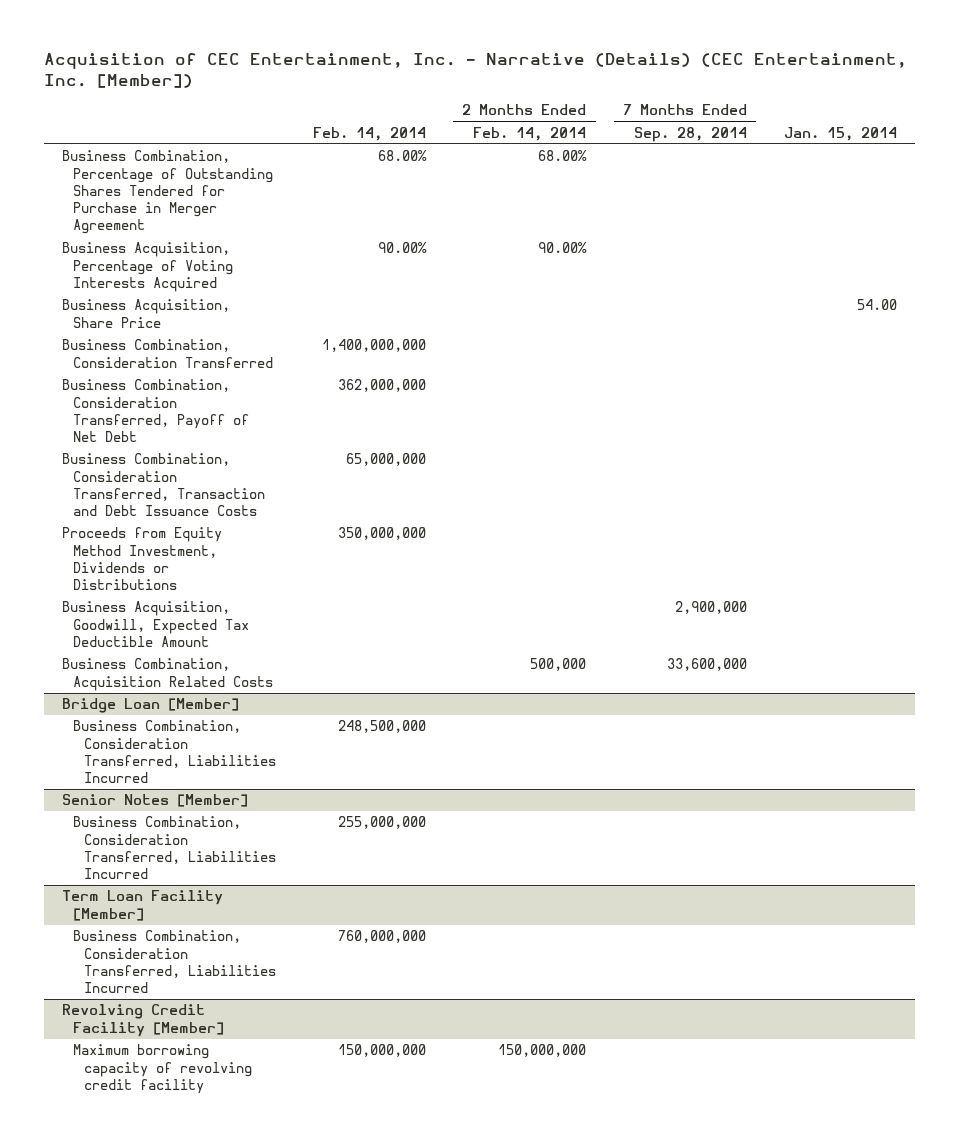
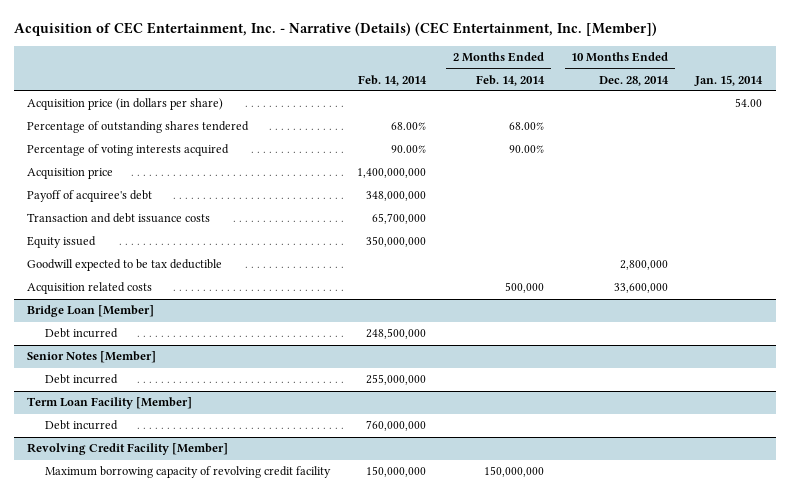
- | Feb. 14, 2014 | 2 Months Ended Feb. 14, 2014 | 7 Months Ended Sep. 28, 2014 | Jan. 15, 2014
+ | Feb. 14, 2014 | 2 Months Ended Feb. 14, 2014 | 10 Months Ended Dec. 28, 2014 | Jan. 15, 2014
- Business Combination, Percentage of Outstanding Shares Tendered for Purchase in Merger Agreement | 68.00% | 68.00% | |
- Business Acquisition, Percentage of Voting Interests Acquired | 90.00% | 90.00% | |
- Business Acquisition, Share Price | | | | 54.00
- Business Combination, Consideration Transferred | 1,400,000,000 | | |
- Business Combination, Consideration Transferred, Payoff of Net Debt | 362,000,000 | | |
- Business Combination, Consideration Transferred, Transaction and Debt Issuance Costs | 65,000,000 | | |
- Proceeds from Equity Method Investment, Dividends or Distributions | 350,000,000 | | |
- Business Acquisition, Goodwill, Expected Tax Deductible Amount | | | 2,900,000 |
- Business Combination, Acquisition Related Costs | | 500,000 | 33,600,000 |
+ Acquisition price (in dollars per share) | | | | 54.00
+ Percentage of outstanding shares tendered | 68.00% | 68.00% | |
+ Percentage of voting interests acquired | 90.00% | 90.00% | |
+ Acquisition price | 1,400,000,000 | | |
+ Payoff of acquiree's debt | 348,000,000 | | |
+ Transaction and debt issuance costs | 65,700,000 | | |
+ Equity issued | 350,000,000 | | |
+ Goodwill expected to be tax deductible | | | 2,800,000 |
+ Acquisition related costs | | 500,000 | 33,600,000 |
@ Bridge Loan [Member]
- Business Combination, Consideration Transferred, Liabilities Incurred | 248,500,000 | | |
+ Debt incurred | 248,500,000 | | |
@ Senior Notes [Member]
- Business Combination, Consideration Transferred, Liabilities Incurred | 255,000,000 | | |
+ Debt incurred | 255,000,000 | | |
@ Term Loan Facility [Member]
- Business Combination, Consideration Transferred, Liabilities Incurred | 760,000,000 | | |
+ Debt incurred | 760,000,000 | | |

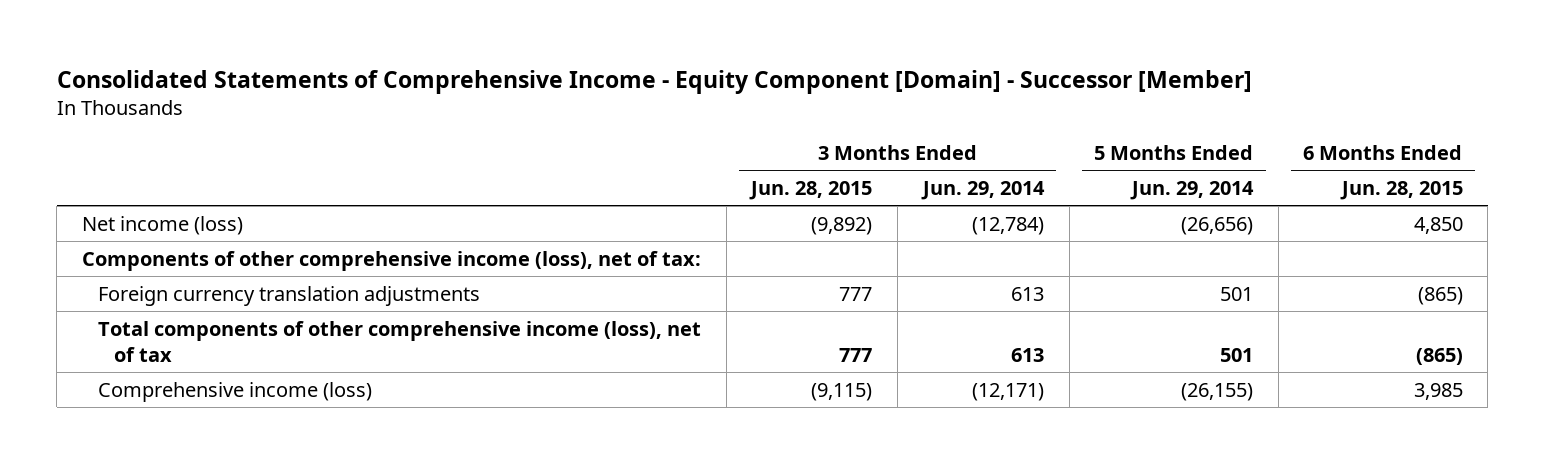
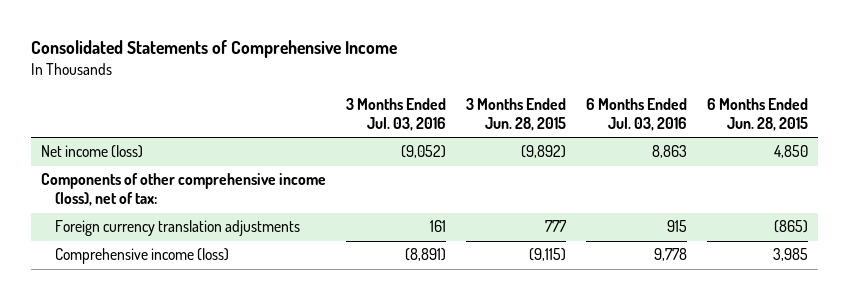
- Consolidated Statements of Comprehensive Income - Equity Component [Domain] - Successor [Member]
+ Consolidated Statements of Comprehensive Income
- | 3 Months Ended Jun. 28, 2015 | 3 Months Ended Jun. 29, 2014 | 5 Months Ended Jun. 29, 2014 | 6 Months Ended Jun. 28, 2015
+ | 3 Months Ended Jul. 03, 2016 | 3 Months Ended Jun. 28, 2015 | 6 Months Ended Jul. 03, 2016 | 6 Months Ended Jun. 28, 2015
- Total components of other comprehensive income (loss), net of tax | 777 | 613 | 501 | (865)

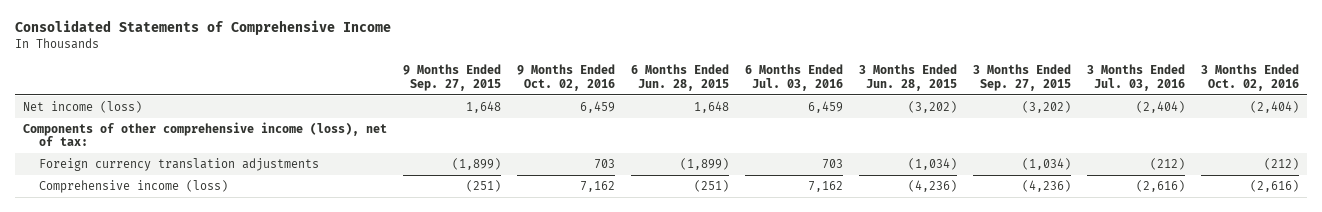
- | 3 Months Ended Jul. 03, 2016 | 3 Months Ended Jun. 28, 2015 | 6 Months Ended Jul. 03, 2016 | 6 Months Ended Jun. 28, 2015
+ | 9 Months Ended Sep. 27, 2015 | 9 Months Ended Oct. 02, 2016 | 6 Months Ended Jun. 28, 2015 | 6 Months Ended Jul. 03, 2016 | 3 Months Ended Jun. 28, 2015 | 3 Months Ended Sep. 27, 2015 | 3 Months Ended Jul. 03, 2016 | 3 Months Ended Oct. 02, 2016
- Net income (loss) | (9,052) | (9,892) | 8,863 | 4,850
+ Net income (loss) | 1,648 | 6,459 | 1,648 | 6,459 | (3,202) | (3,202) | (2,404) | (2,404)
- Foreign currency translation adjustments | 161 | 777 | 915 | (865)
- Comprehensive income (loss) | (8,891) | (9,115) | 9,778 | 3,985
+ Foreign currency translation adjustments | (1,899) | 703 | (1,899) | 703 | (1,034) | (1,034) | (212) | (212)
+ Comprehensive income (loss) | (251) | 7,162 | (251) | 7,162 | (4,236) | (4,236) | (2,616) | (2,616)

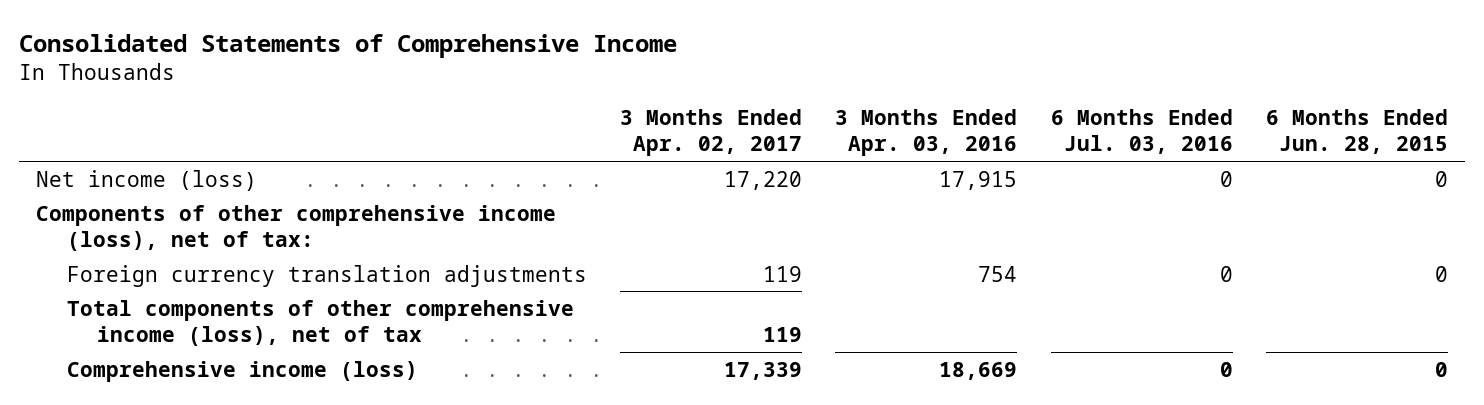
- | 9 Months Ended Sep. 27, 2015 | 9 Months Ended Oct. 02, 2016 | 6 Months Ended Jun. 28, 2015 | 6 Months Ended Jul. 03, 2016 | 3 Months Ended Jun. 28, 2015 | 3 Months Ended Sep. 27, 2015 | 3 Months Ended Jul. 03, 2016 | 3 Months Ended Oct. 02, 2016
+ | 3 Months Ended Apr. 02, 2017 | 3 Months Ended Apr. 03, 2016 | 6 Months Ended Jul. 03, 2016 | 6 Months Ended Jun. 28, 2015
- Net income (loss) | 1,648 | 6,459 | 1,648 | 6,459 | (3,202) | (3,202) | (2,404) | (2,404)
+ Net income (loss) | 17,220 | 17,915 | 0 | 0
- Foreign currency translation adjustments | (1,899) | 703 | (1,899) | 703 | (1,034) | (1,034) | (212) | (212)
- Comprehensive income (loss) | (251) | 7,162 | (251) | 7,162 | (4,236) | (4,236) | (2,616) | (2,616)
+ Foreign currency translation adjustments | 119 | 754 | 0 | 0
+ Total components of other comprehensive income (loss), net of tax | 119 | | |
+ Comprehensive income (loss) | 17,339 | 18,669 | 0 | 0

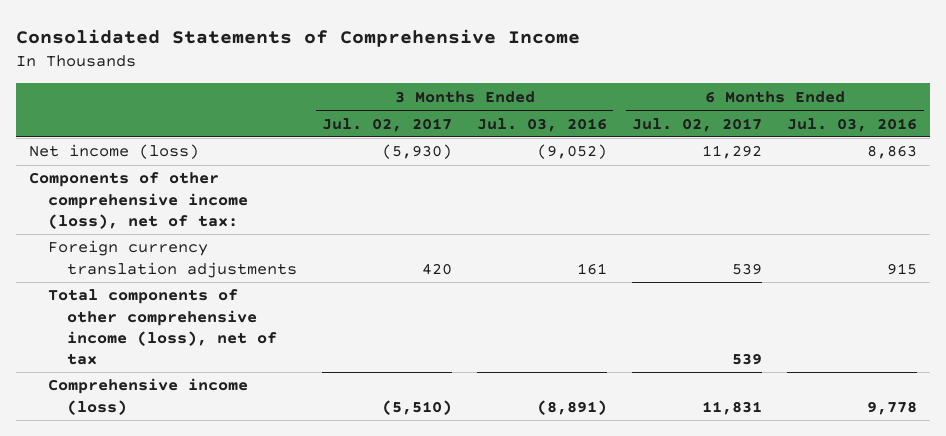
- | 3 Months Ended Apr. 02, 2017 | 3 Months Ended Apr. 03, 2016 | 6 Months Ended Jul. 03, 2016 | 6 Months Ended Jun. 28, 2015
+ | 3 Months Ended Jul. 02, 2017 | 3 Months Ended Jul. 03, 2016 | 6 Months Ended Jul. 02, 2017 | 6 Months Ended Jul. 03, 2016
- Net income (loss) | 17,220 | 17,915 | 0 | 0
+ Net income (loss) | (5,930) | (9,052) | 11,292 | 8,863
- Foreign currency translation adjustments | 119 | 754 | 0 | 0
+ Foreign currency translation adjustments | 420 | 161 | 539 | 915
- Comprehensive income (loss) | 17,339 | 18,669 | 0 | 0
+ Comprehensive income (loss) | (5,510) | (8,891) | 11,831 | 9,778

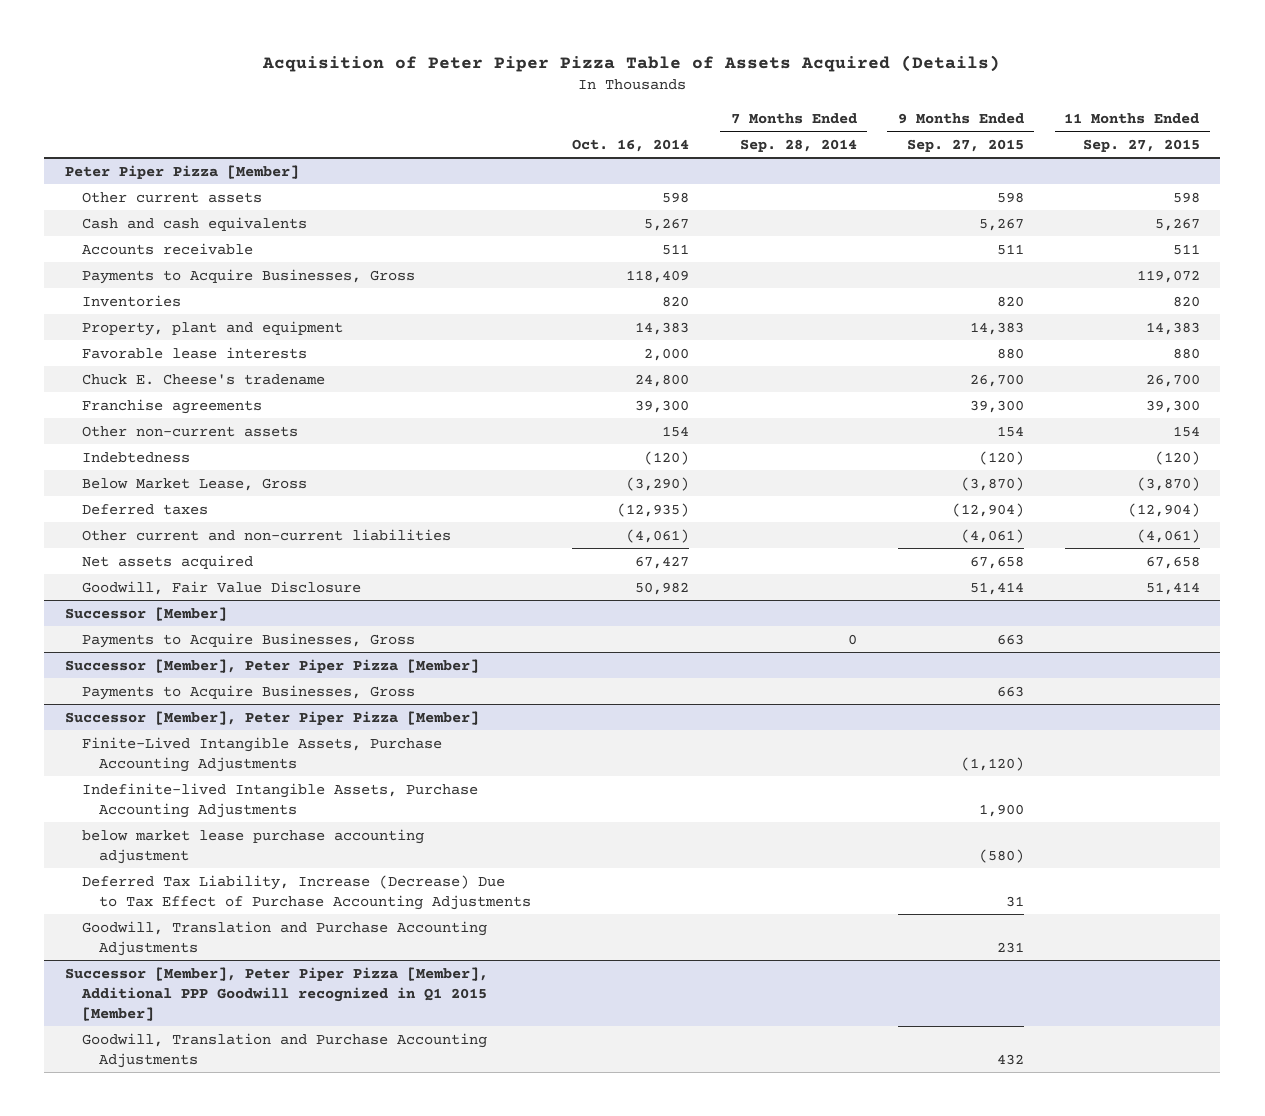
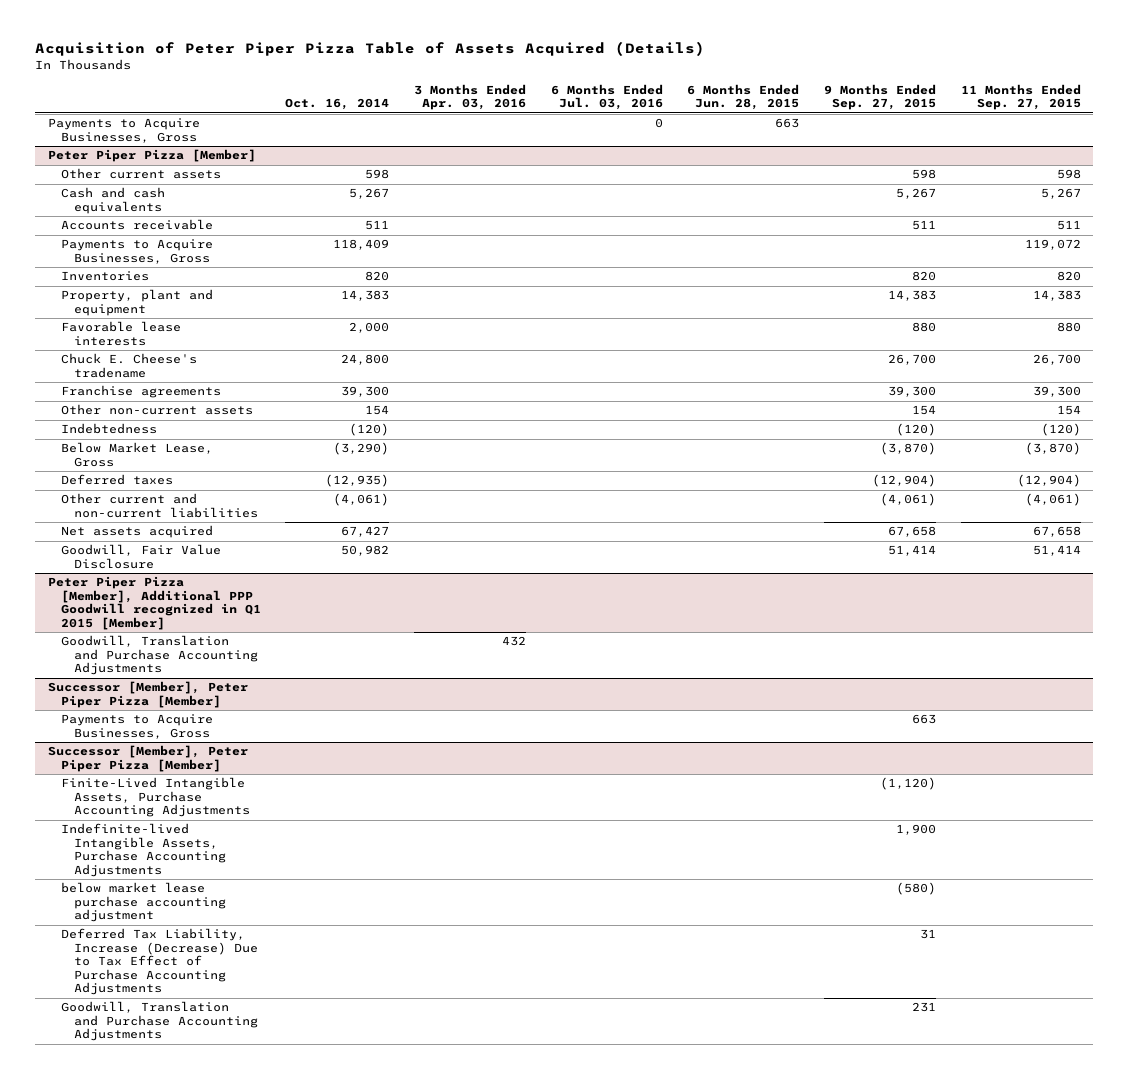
- | Oct. 16, 2014 | 7 Months Ended Sep. 28, 2014 | 9 Months Ended Sep. 27, 2015 | 11 Months Ended Sep. 27, 2015
+ | Oct. 16, 2014 | 3 Months Ended Apr. 03, 2016 | 6 Months Ended Jul. 03, 2016 | 6 Months Ended Jun. 28, 2015 | 9 Months Ended Sep. 27, 2015 | 11 Months Ended Sep. 27, 2015
+ Payments to Acquire Businesses, Gross | | | 0 | 663 | |
- Successor [Member]
- Payments to Acquire Businesses, Gross | | 0 | 663 |
+ Peter Piper Pizza [Member], Additional PPP Goodwill recognized in Q1 2015 [Member]
+ Goodwill, Translation and Purchase Accounting Adjustments | | 432 | | | |
- Successor [Member], Peter Piper Pizza [Member], Additional PPP Goodwill recognized in Q1 2015 [Member]
- Goodwill, Translation and Purchase Accounting Adjustments | | | 432 |

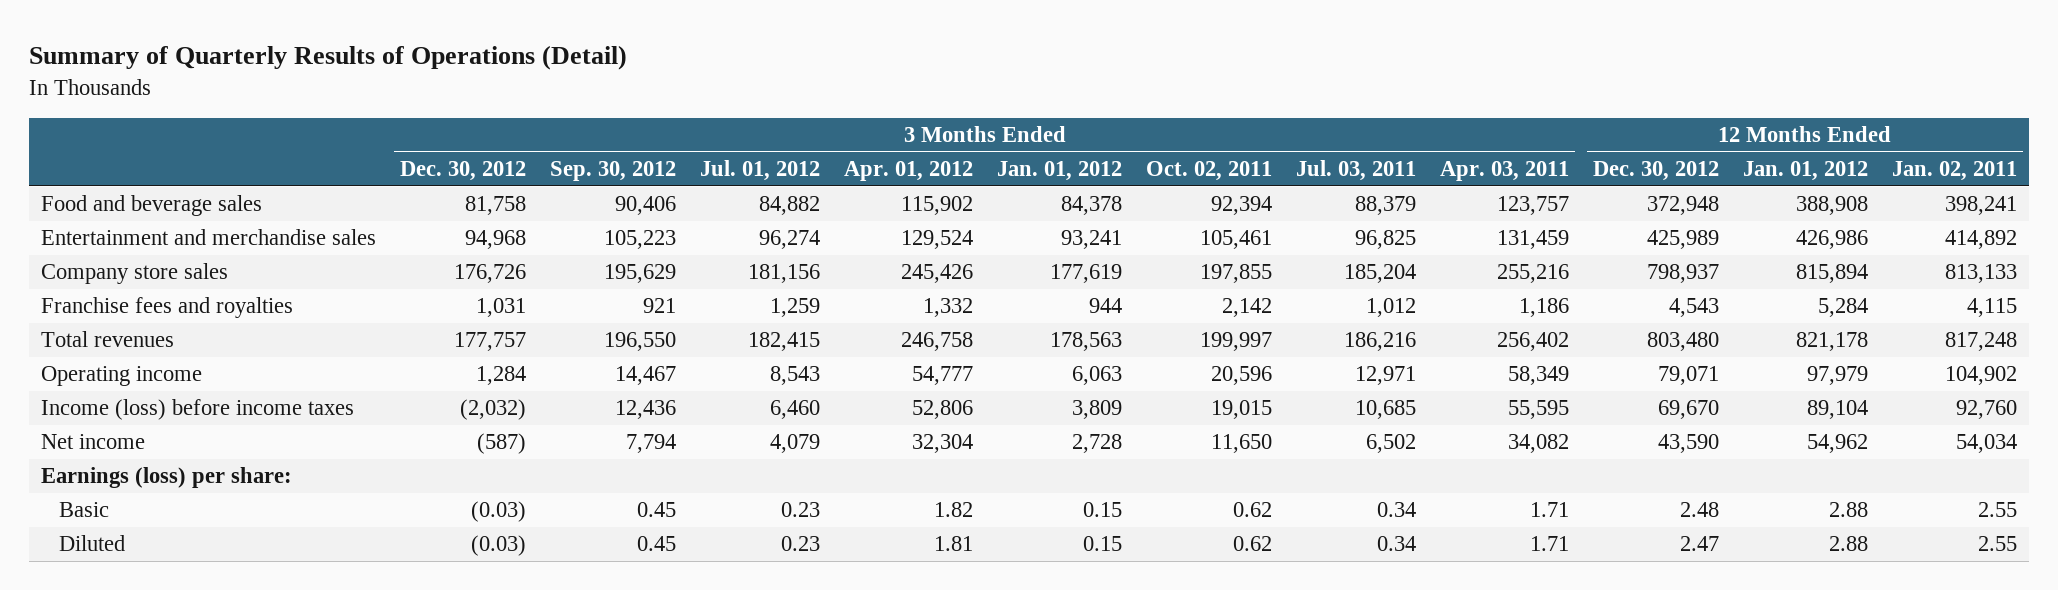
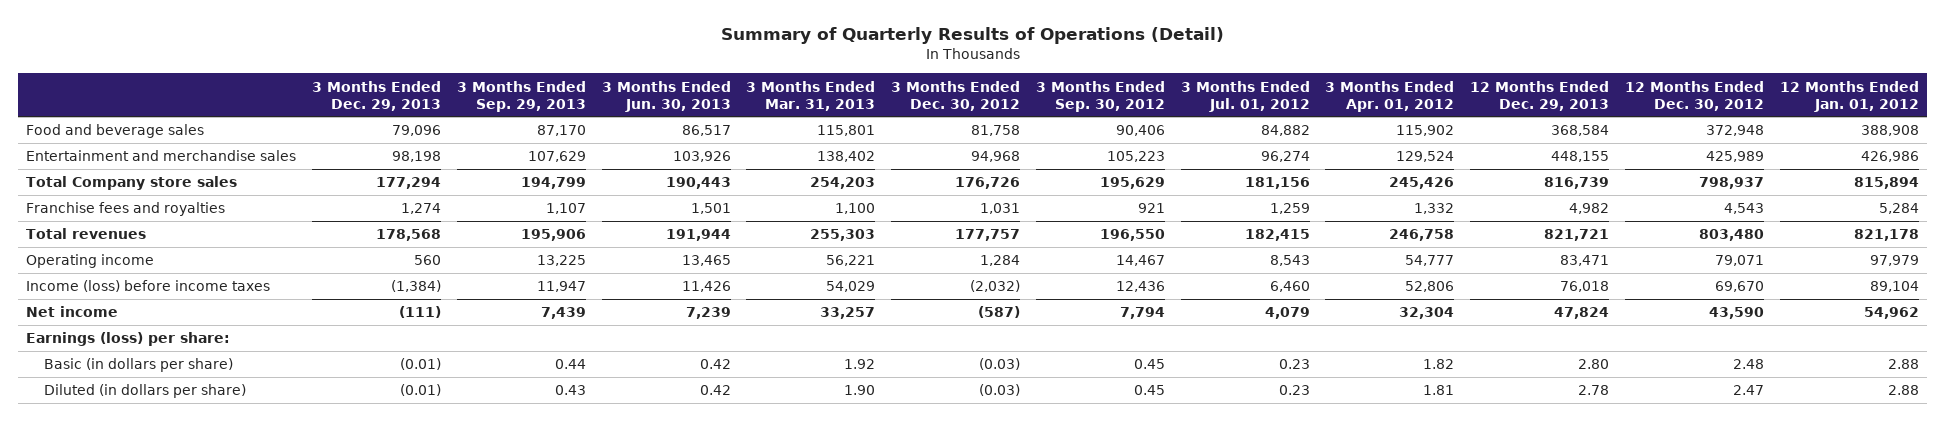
- | 3 Months Ended Dec. 30, 2012 | 3 Months Ended Sep. 30, 2012 | 3 Months Ended Jul. 01, 2012 | 3 Months Ended Apr. 01, 2012 | 3 Months Ended Jan. 01, 2012 | 3 Months Ended Oct. 02, 2011 | 3 Months Ended Jul. 03, 2011 | 3 Months Ended Apr. 03, 2011 | 12 Months Ended Dec. 30, 2012 | 12 Months Ended Jan. 01, 2012 | 12 Months Ended Jan. 02, 2011
+ | 3 Months Ended Dec. 29, 2013 | 3 Months Ended Sep. 29, 2013 | 3 Months Ended Jun. 30, 2013 | 3 Months Ended Mar. 31, 2013 | 3 Months Ended Dec. 30, 2012 | 3 Months Ended Sep. 30, 2012 | 3 Months Ended Jul. 01, 2012 | 3 Months Ended Apr. 01, 2012 | 12 Months Ended Dec. 29, 2013 | 12 Months Ended Dec. 30, 2012 | 12 Months Ended Jan. 01, 2012
- Company store sales | 176,726 | 195,629 | 181,156 | 245,426 | 177,619 | 197,855 | 185,204 | 255,216 | 798,937 | 815,894 | 813,133
+ Total Company store sales | 177,294 | 194,799 | 190,443 | 254,203 | 176,726 | 195,629 | 181,156 | 245,426 | 816,739 | 798,937 | 815,894
- Basic | (0.03) | 0.45 | 0.23 | 1.82 | 0.15 | 0.62 | 0.34 | 1.71 | 2.48 | 2.88 | 2.55
- Diluted | (0.03) | 0.45 | 0.23 | 1.81 | 0.15 | 0.62 | 0.34 | 1.71 | 2.47 | 2.88 | 2.55
+ Basic (in dollars per share) | (0.01) | 0.44 | 0.42 | 1.92 | (0.03) | 0.45 | 0.23 | 1.82 | 2.80 | 2.48 | 2.88
+ Diluted (in dollars per share) | (0.01) | 0.43 | 0.42 | 1.90 | (0.03) | 0.45 | 0.23 | 1.81 | 2.78 | 2.47 | 2.88

